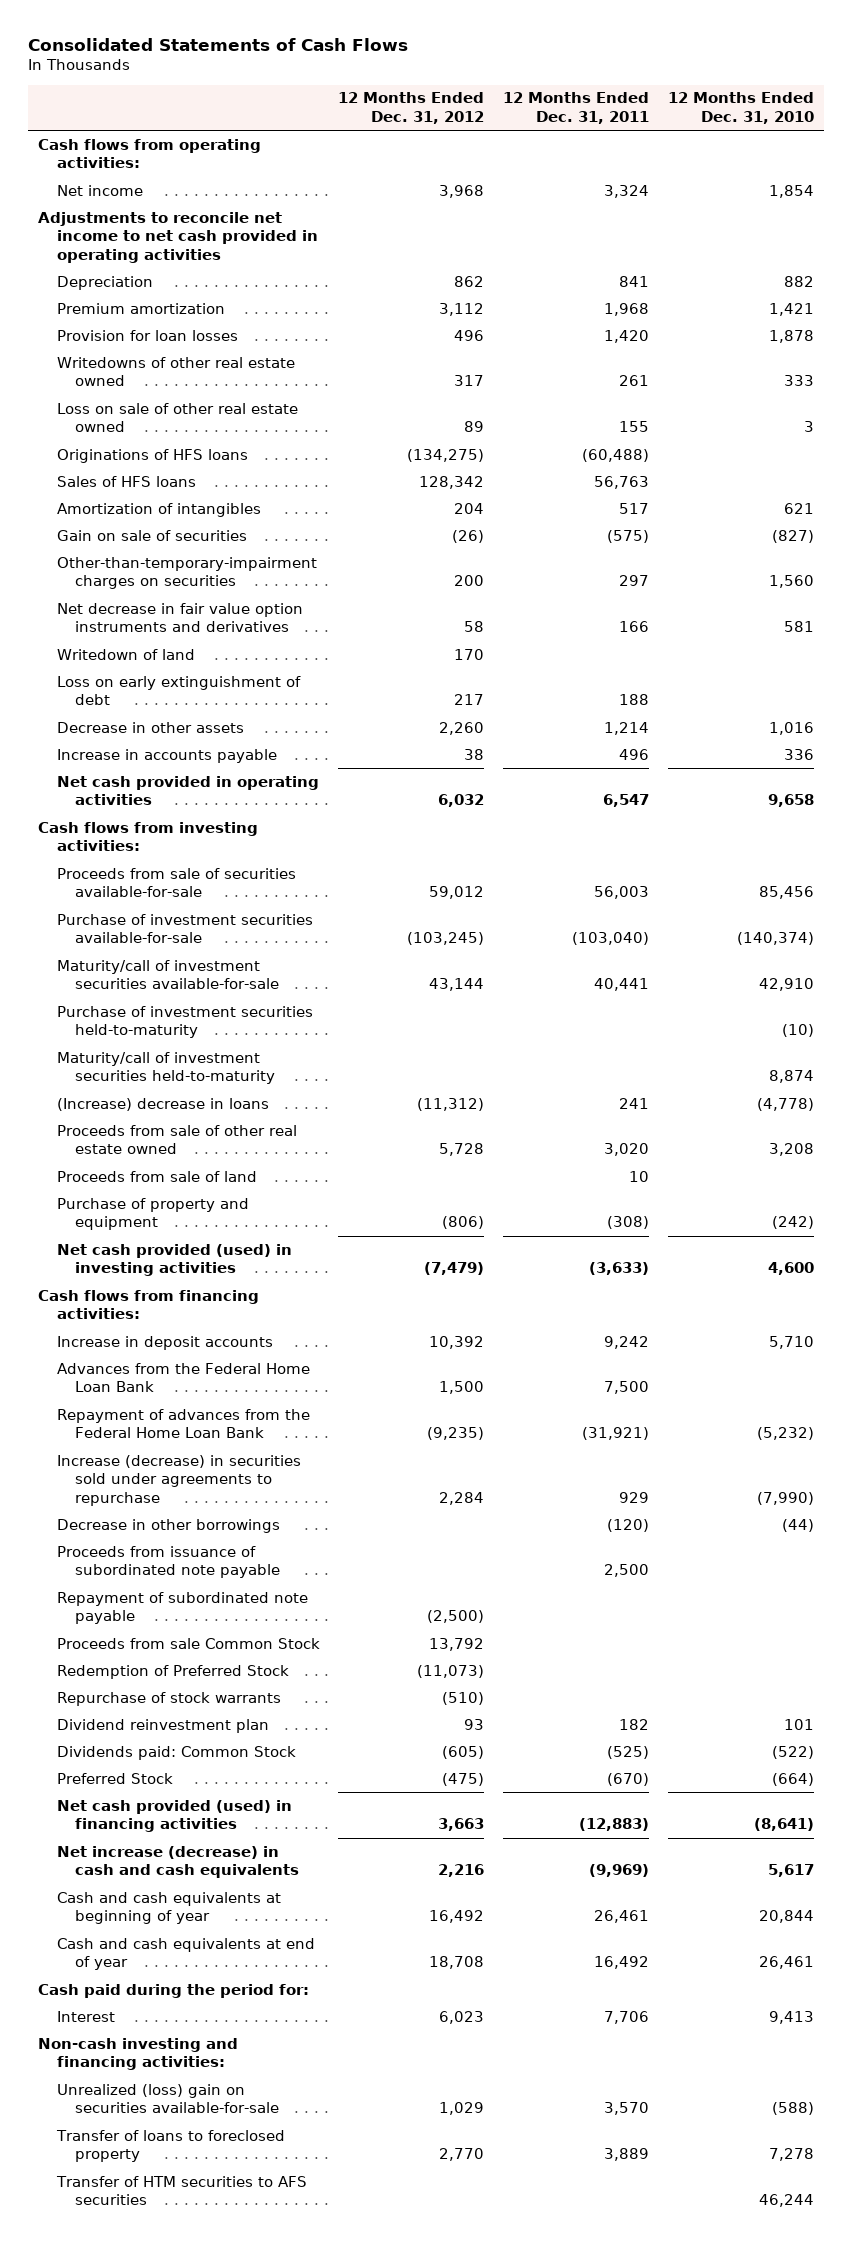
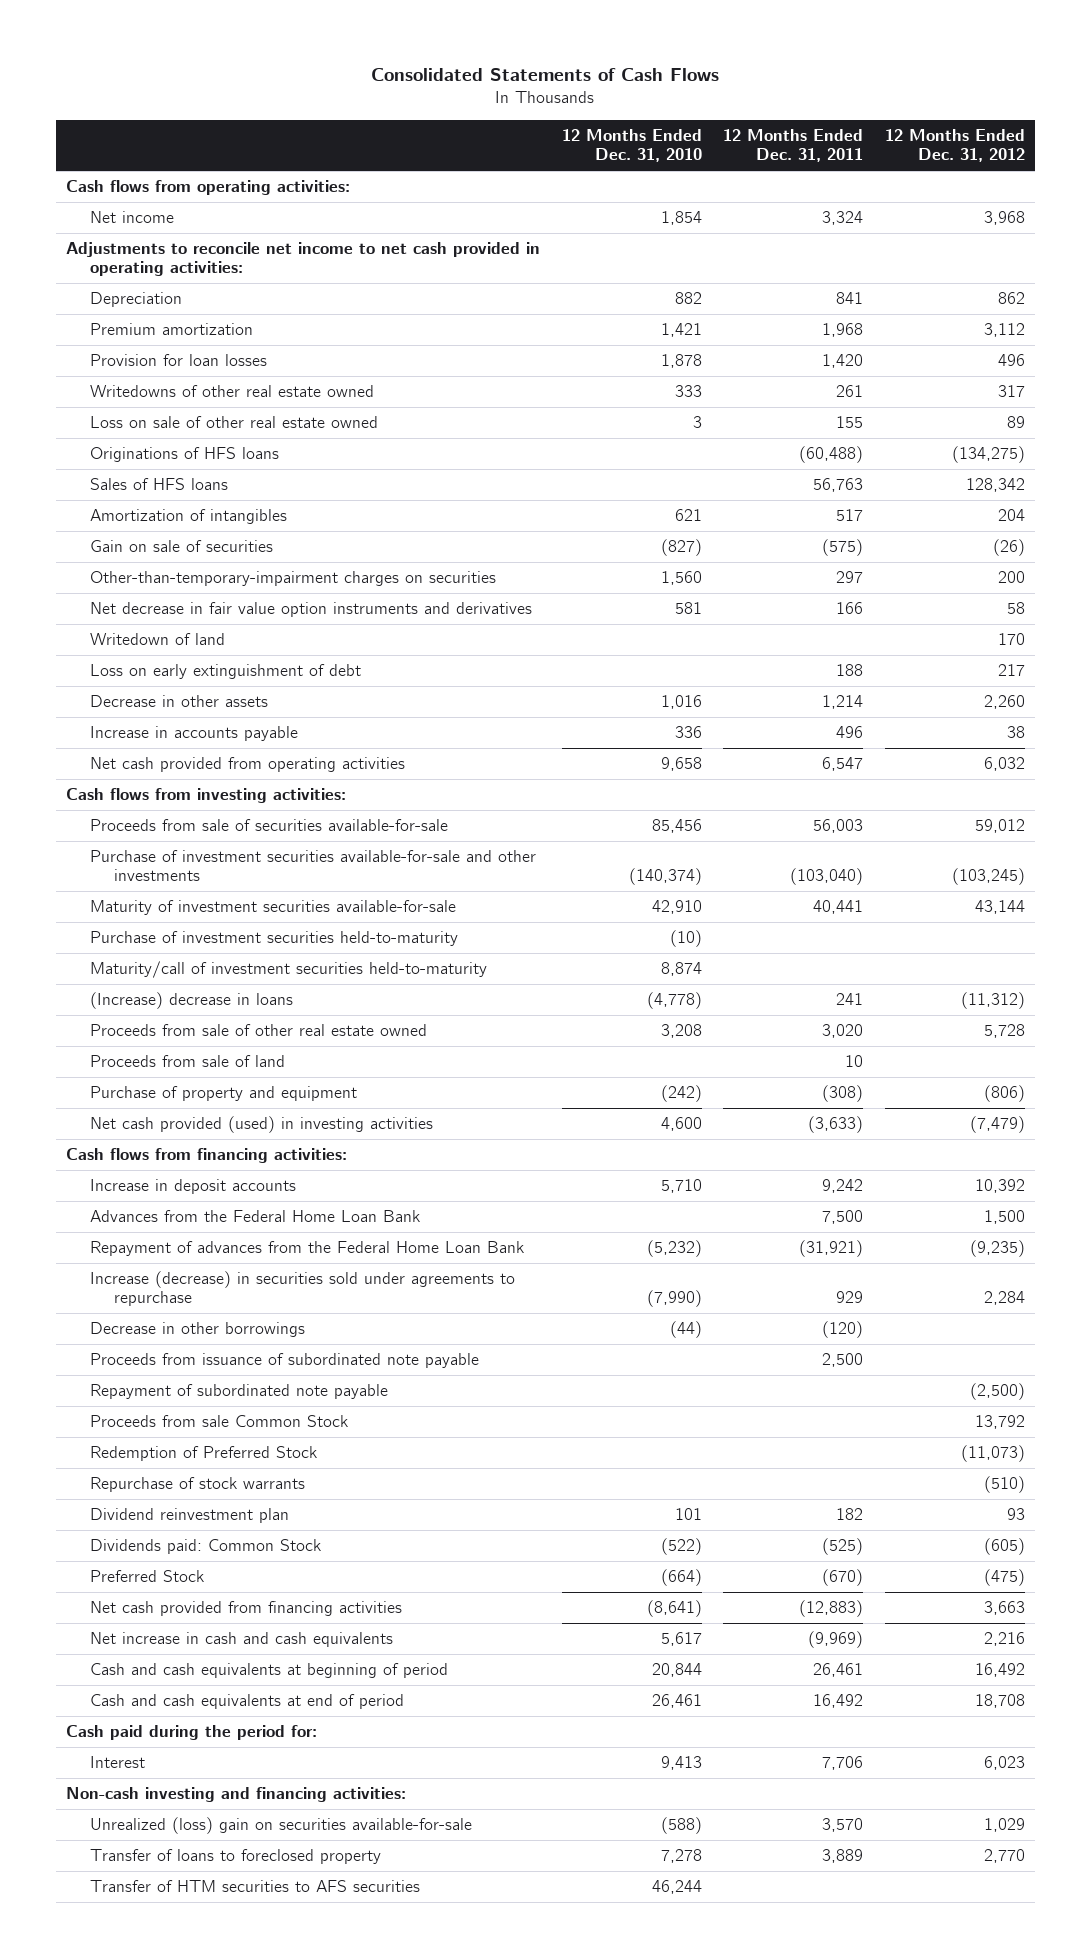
- | 12 Months Ended Dec. 31, 2012 | 12 Months Ended Dec. 31, 2011 | 12 Months Ended Dec. 31, 2010
+ | 12 Months Ended Dec. 31, 2010 | 12 Months Ended Dec. 31, 2011 | 12 Months Ended Dec. 31, 2012
- Adjustments to reconcile net income to net cash provided in operating activities
+ Adjustments to reconcile net income to net cash provided in operating activities:
- Net cash provided in operating activities | 6,032 | 6,547 | 9,658
+ Net cash provided from operating activities | 9,658 | 6,547 | 6,032
- Purchase of investment securities available-for-sale | (103,245) | (103,040) | (140,374)
- Maturity/call of investment securities available-for-sale | 43,144 | 40,441 | 42,910
+ Purchase of investment securities available-for-sale and other investments | (140,374) | (103,040) | (103,245)
+ Maturity of investment securities available-for-sale | 42,910 | 40,441 | 43,144
- Net cash provided (used) in financing activities | 3,663 | (12,883) | (8,641)
- Net increase (decrease) in cash and cash equivalents | 2,216 | (9,969) | 5,617
- Cash and cash equivalents at beginning of year | 16,492 | 26,461 | 20,844
- Cash and cash equivalents at end of year | 18,708 | 16,492 | 26,461
+ Net cash provided from financing activities | (8,641) | (12,883) | 3,663
+ Net increase in cash and cash equivalents | 5,617 | (9,969) | 2,216
+ Cash and cash equivalents at beginning of period | 20,844 | 26,461 | 16,492
+ Cash and cash equivalents at end of period | 26,461 | 16,492 | 18,708

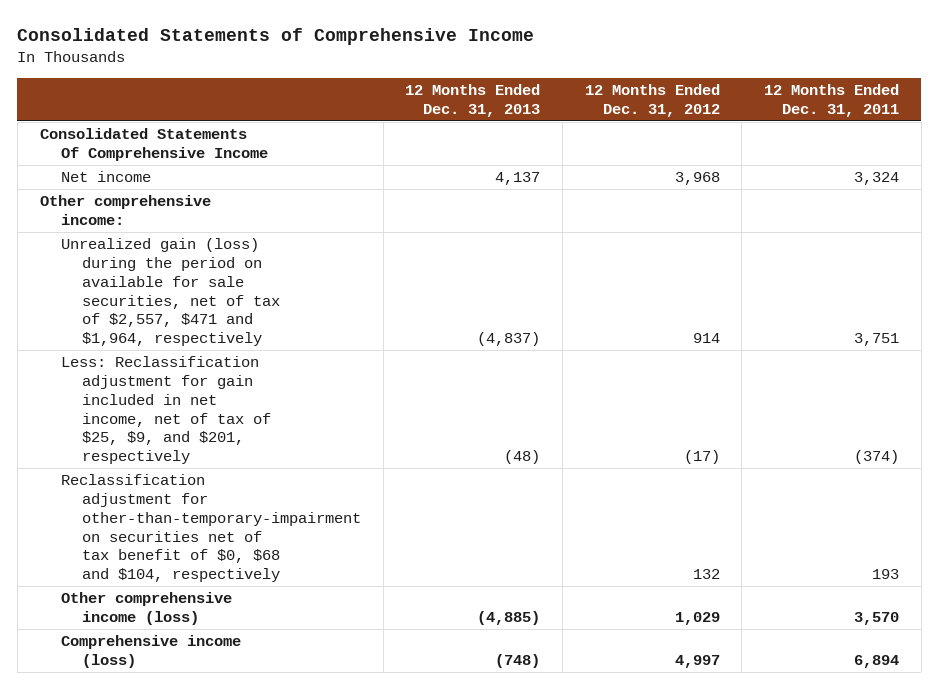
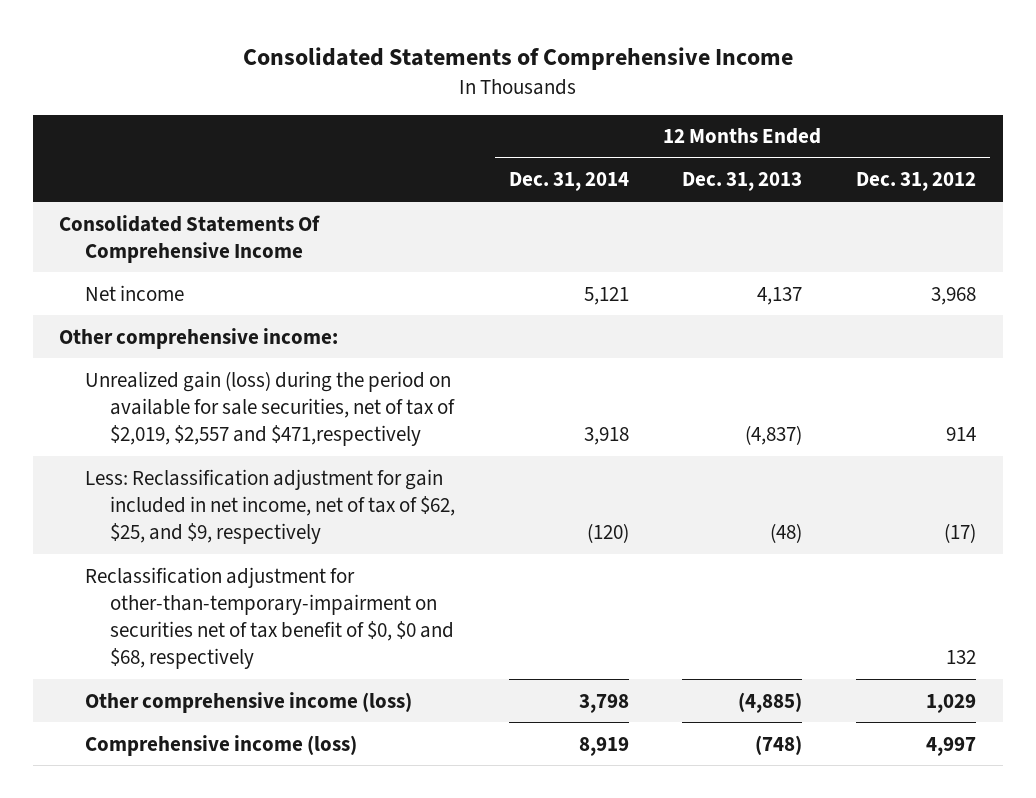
- | 12 Months Ended Dec. 31, 2013 | 12 Months Ended Dec. 31, 2012 | 12 Months Ended Dec. 31, 2011
+ | 12 Months Ended Dec. 31, 2014 | 12 Months Ended Dec. 31, 2013 | 12 Months Ended Dec. 31, 2012
- Unrealized gain (loss) during the period on available for sale securities, net of tax of $2,557, $471 and $1,964, respectively | (4,837) | 914 | 3,751
- Less: Reclassification adjustment for gain included in net income, net of tax of $25, $9, and $201, respectively | (48) | (17) | (374)
- Reclassification adjustment for other-than-temporary-impairment on securities net of tax benefit of $0, $68 and $104, respectively | | 132 | 193
+ Unrealized gain (loss) during the period on available for sale securities, net of tax of $2,019, $2,557 and $471,respectively | 3,918 | (4,837) | 914
+ Less: Reclassification adjustment for gain included in net income, net of tax of $62, $25, and $9, respectively | (120) | (48) | (17)
+ Reclassification adjustment for other-than-temporary-impairment on securities net of tax benefit of $0, $0 and $68, respectively | | | 132

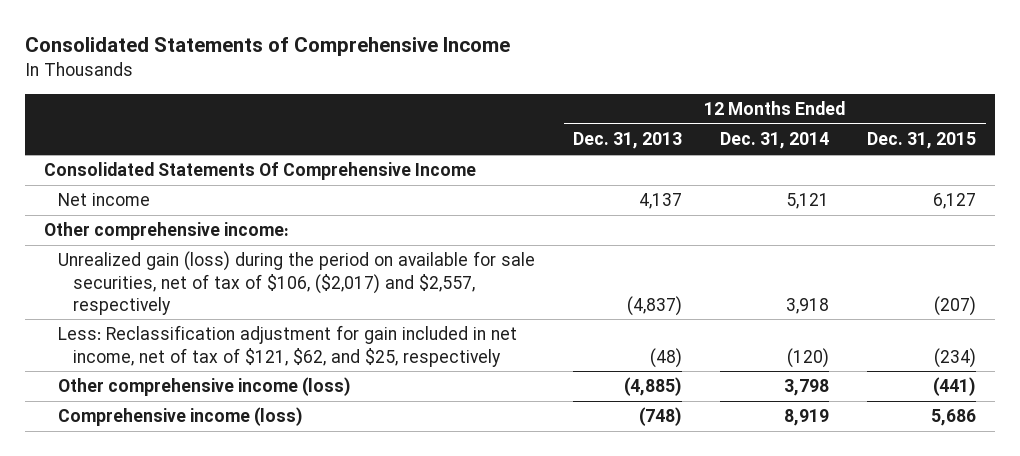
- | 12 Months Ended Dec. 31, 2014 | 12 Months Ended Dec. 31, 2013 | 12 Months Ended Dec. 31, 2012
+ | 12 Months Ended Dec. 31, 2013 | 12 Months Ended Dec. 31, 2014 | 12 Months Ended Dec. 31, 2015
- Unrealized gain (loss) during the period on available for sale securities, net of tax of $2,019, $2,557 and $471,respectively | 3,918 | (4,837) | 914
- Less: Reclassification adjustment for gain included in net income, net of tax of $62, $25, and $9, respectively | (120) | (48) | (17)
- Reclassification adjustment for other-than-temporary-impairment on securities net of tax benefit of $0, $0 and $68, respectively | | | 132
+ Unrealized gain (loss) during the period on available for sale securities, net of tax of $106, ($2,017) and $2,557, respectively | (4,837) | 3,918 | (207)
+ Less: Reclassification adjustment for gain included in net income, net of tax of $121, $62, and $25, respectively | (48) | (120) | (234)

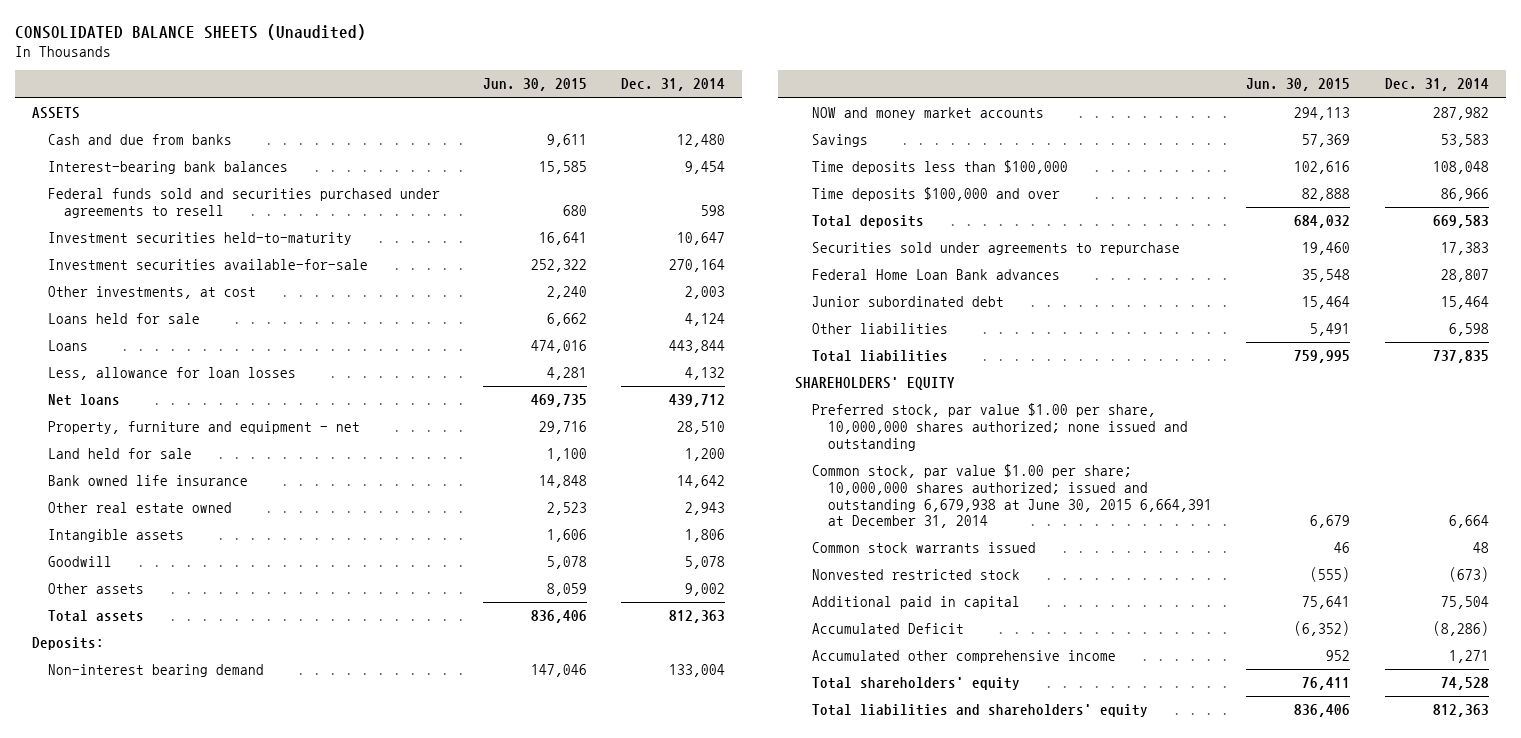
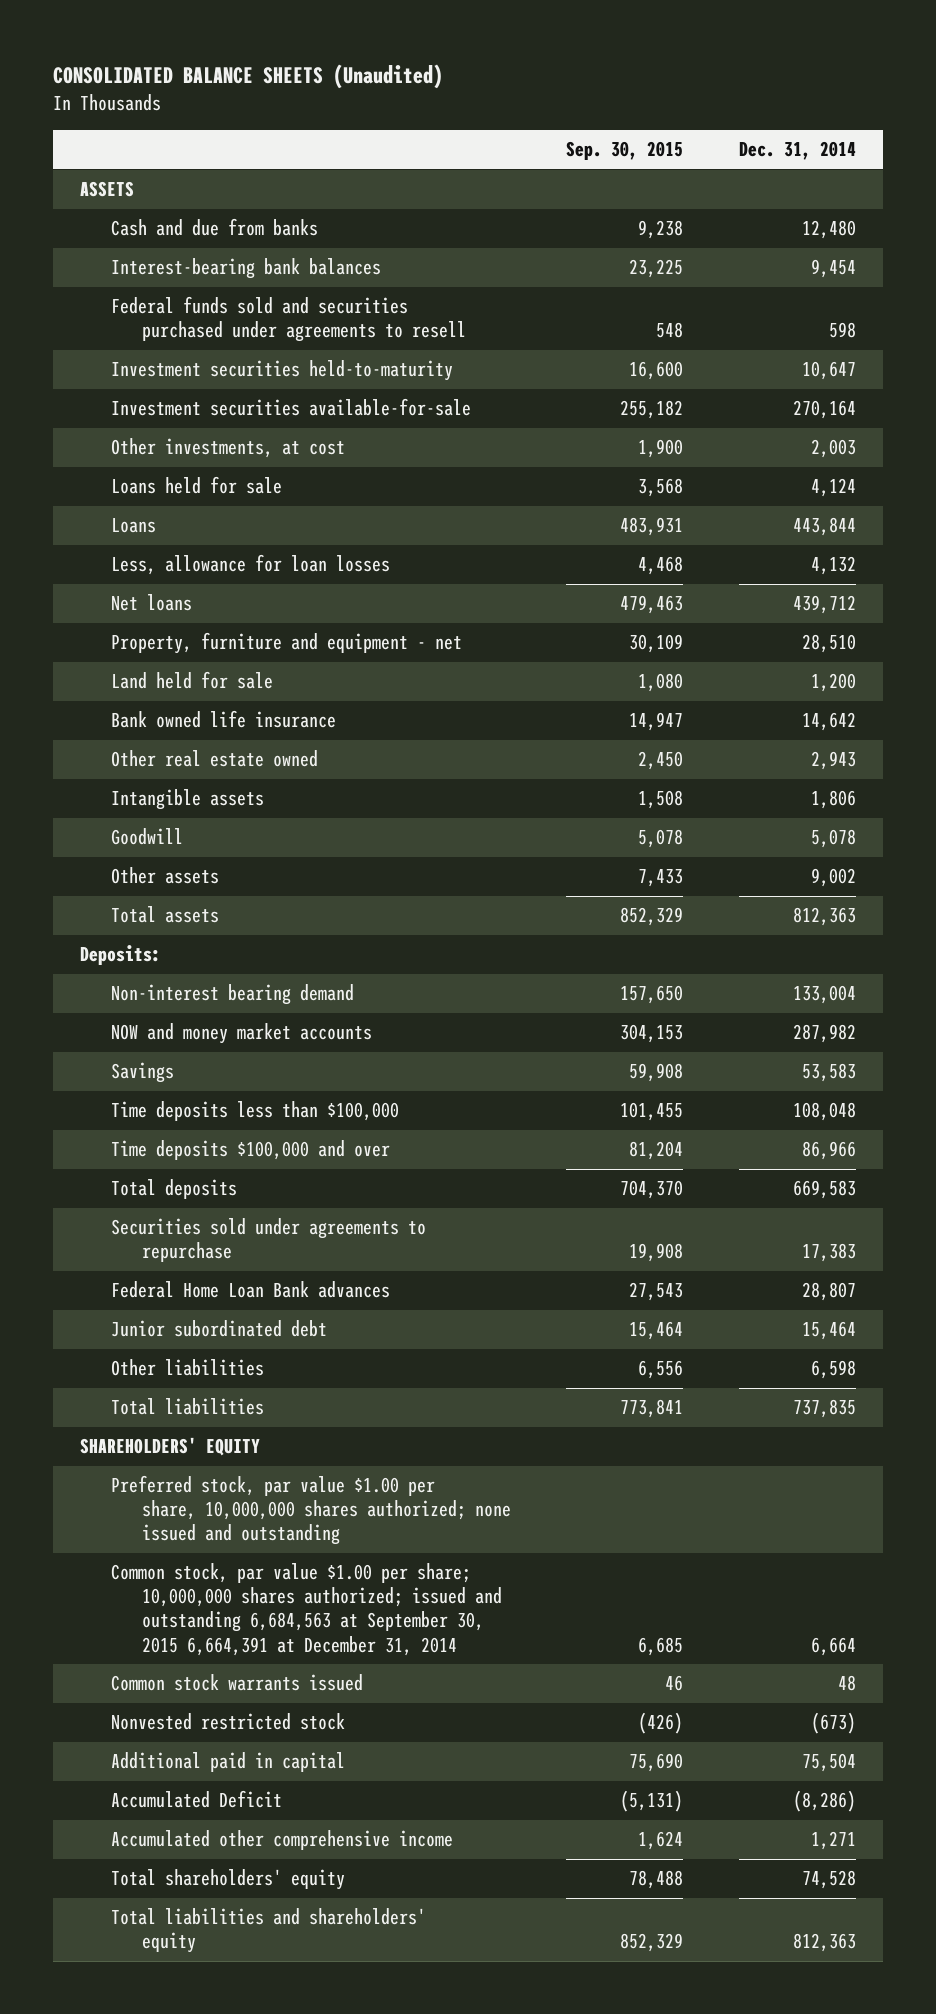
- | Jun. 30, 2015 | Dec. 31, 2014
+ | Sep. 30, 2015 | Dec. 31, 2014
- Common stock, par value $1.00 per share; 10,000,000 shares authorized; issued and outstanding 6,679,938 at June 30, 2015 6,664,391 at December 31, 2014 | 6,679 | 6,664
+ Common stock, par value $1.00 per share; 10,000,000 shares authorized; issued and outstanding 6,684,563 at September 30, 2015 6,664,391 at December 31, 2014 | 6,685 | 6,664

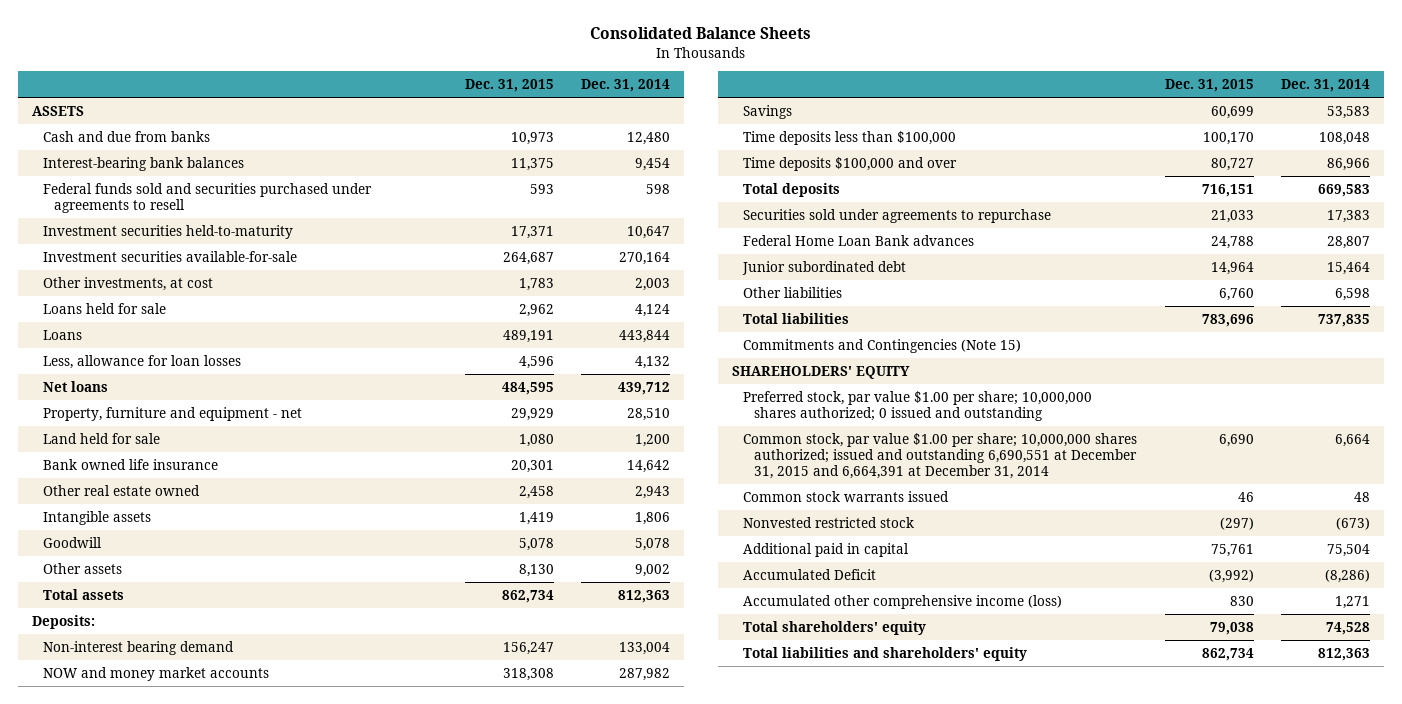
- CONSOLIDATED BALANCE SHEETS (Unaudited)
+ Consolidated Balance Sheets
- | Sep. 30, 2015 | Dec. 31, 2014
+ | Dec. 31, 2015 | Dec. 31, 2014
+ Commitments and Contingencies (Note 15)
- Preferred stock, par value $1.00 per share, 10,000,000 shares authorized; none issued and outstanding
- Common stock, par value $1.00 per share; 10,000,000 shares authorized; issued and outstanding 6,684,563 at September 30, 2015 6,664,391 at December 31, 2014 | 6,685 | 6,664
+ Preferred stock, par value $1.00 per share; 10,000,000 shares authorized; 0 issued and outstanding
+ Common stock, par value $1.00 per share; 10,000,000 shares authorized; issued and outstanding 6,690,551 at December 31, 2015 and 6,664,391 at December 31, 2014 | 6,690 | 6,664
- Accumulated other comprehensive income | 1,624 | 1,271
+ Accumulated other comprehensive income (loss) | 830 | 1,271

